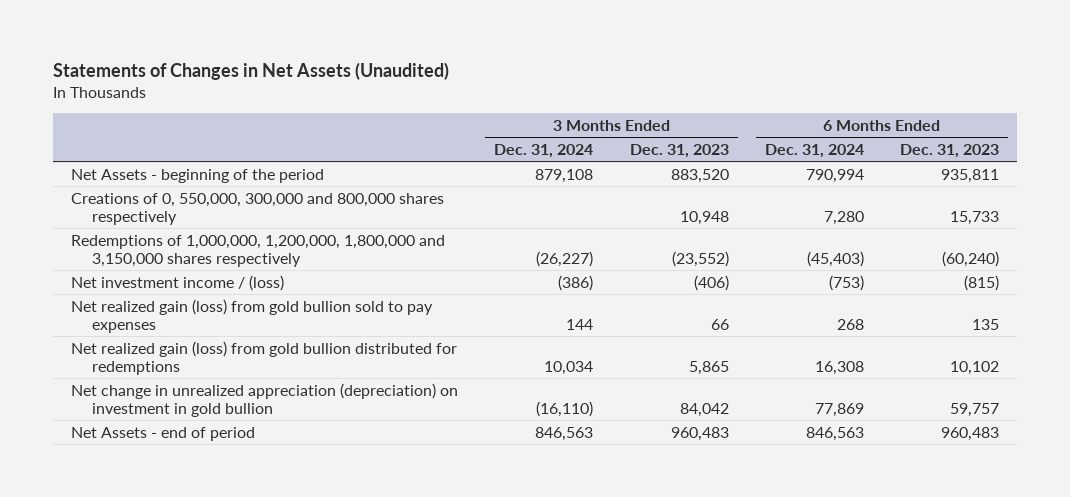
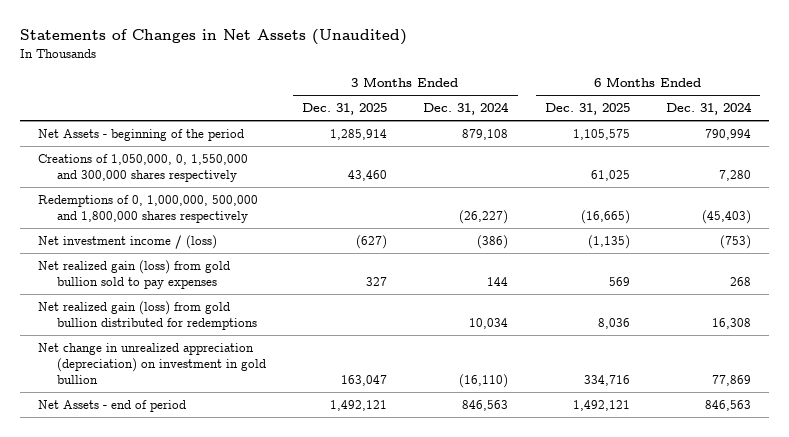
- | 3 Months Ended Dec. 31, 2024 | 3 Months Ended Dec. 31, 2023 | 6 Months Ended Dec. 31, 2024 | 6 Months Ended Dec. 31, 2023
+ | 3 Months Ended Dec. 31, 2025 | 3 Months Ended Dec. 31, 2024 | 6 Months Ended Dec. 31, 2025 | 6 Months Ended Dec. 31, 2024
- Creations of 0, 550,000, 300,000 and 800,000 shares respectively | | 10,948 | 7,280 | 15,733
- Redemptions of 1,000,000, 1,200,000, 1,800,000 and 3,150,000 shares respectively | (26,227) | (23,552) | (45,403) | (60,240)
+ Creations of 1,050,000, 0, 1,550,000 and 300,000 shares respectively | 43,460 | | 61,025 | 7,280
+ Redemptions of 0, 1,000,000, 500,000 and 1,800,000 shares respectively | | (26,227) | (16,665) | (45,403)

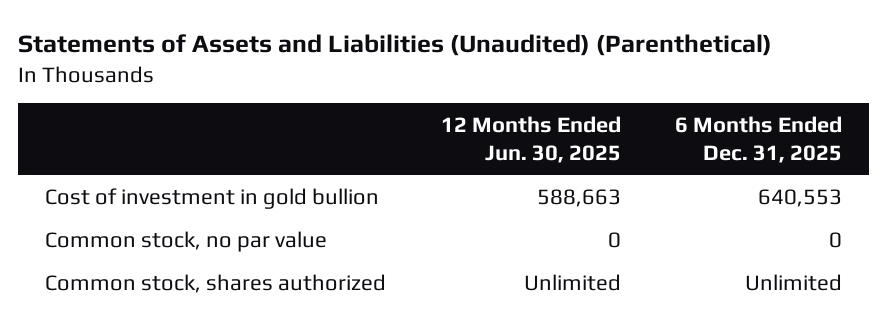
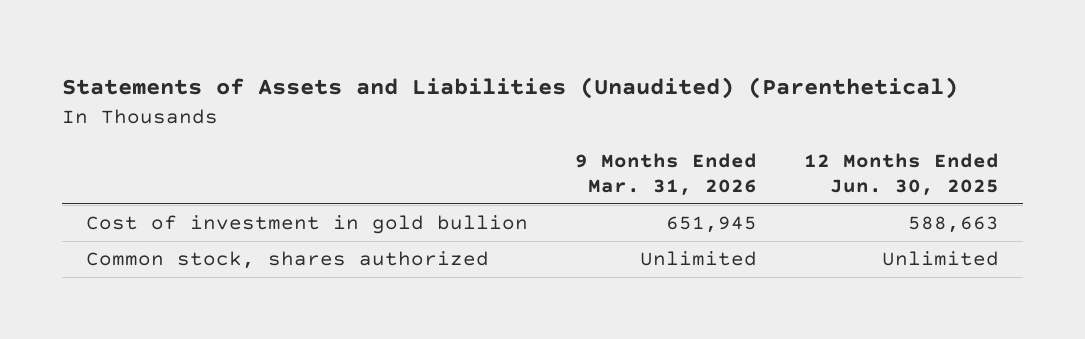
- | 12 Months Ended Jun. 30, 2025 | 6 Months Ended Dec. 31, 2025
+ | 9 Months Ended Mar. 31, 2026 | 12 Months Ended Jun. 30, 2025
- Common stock, no par value | 0 | 0

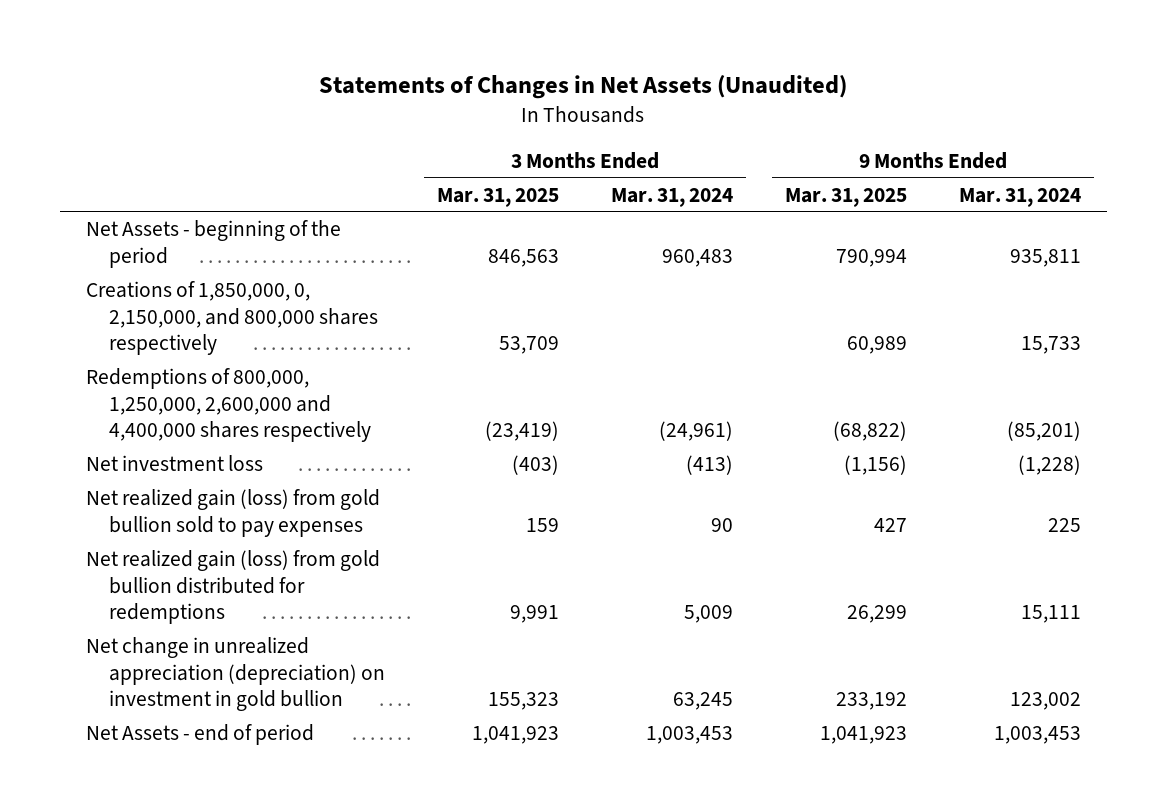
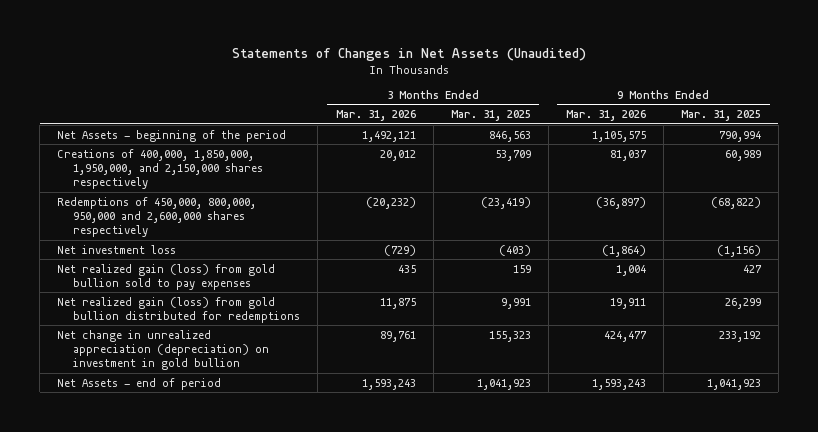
- | 3 Months Ended Mar. 31, 2025 | 3 Months Ended Mar. 31, 2024 | 9 Months Ended Mar. 31, 2025 | 9 Months Ended Mar. 31, 2024
+ | 3 Months Ended Mar. 31, 2026 | 3 Months Ended Mar. 31, 2025 | 9 Months Ended Mar. 31, 2026 | 9 Months Ended Mar. 31, 2025
- Creations of 1,850,000, 0, 2,150,000, and 800,000 shares respectively | 53,709 | | 60,989 | 15,733
- Redemptions of 800,000, 1,250,000, 2,600,000 and 4,400,000 shares respectively | (23,419) | (24,961) | (68,822) | (85,201)
+ Creations of 400,000, 1,850,000, 1,950,000, and 2,150,000 shares respectively | 20,012 | 53,709 | 81,037 | 60,989
+ Redemptions of 450,000, 800,000, 950,000 and 2,600,000 shares respectively | (20,232) | (23,419) | (36,897) | (68,822)

